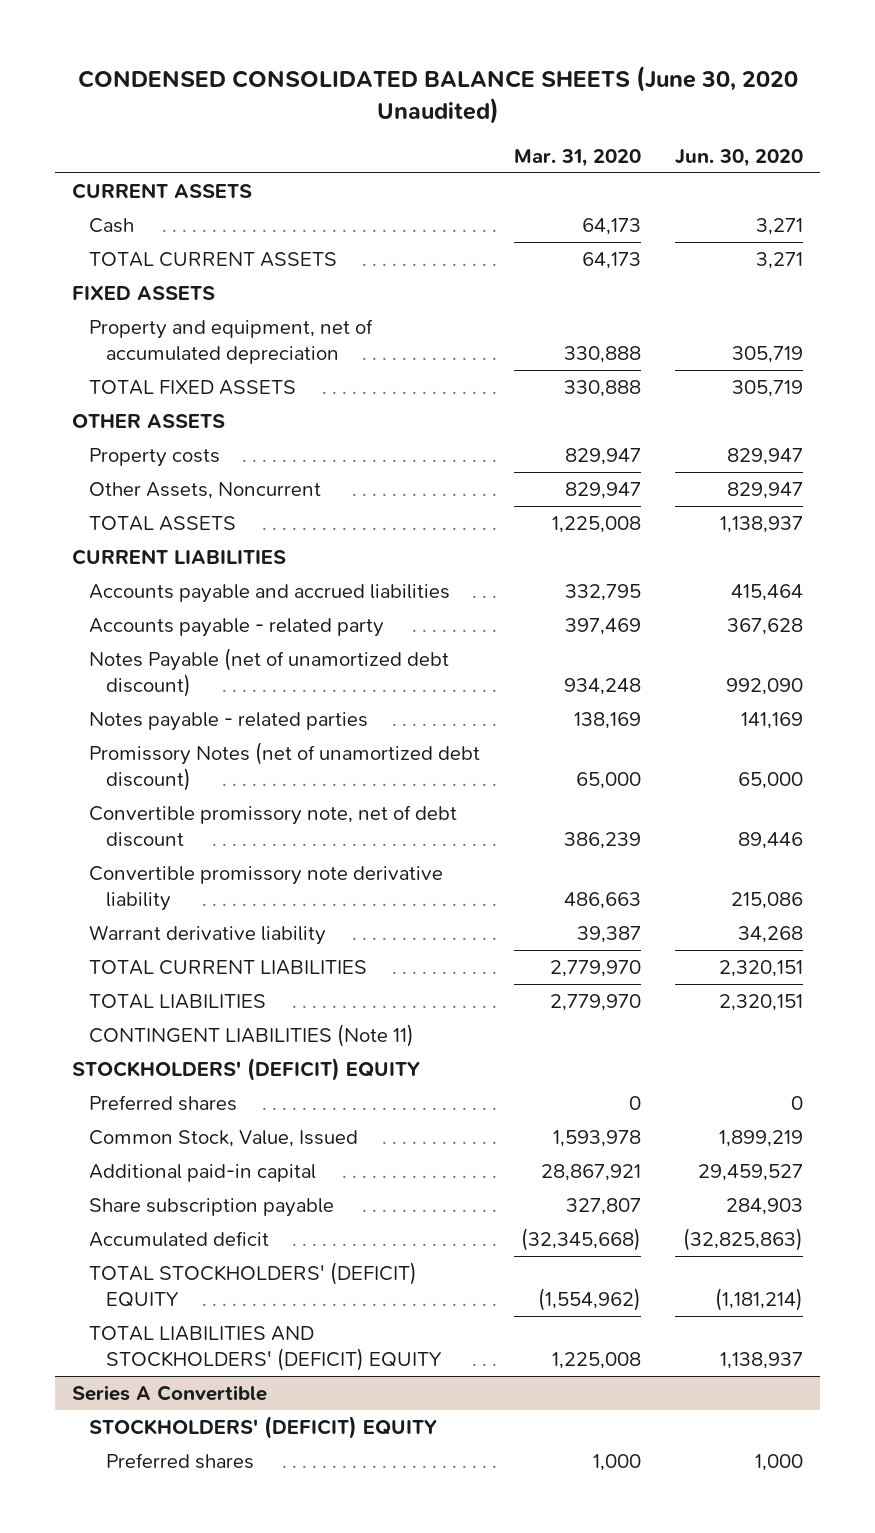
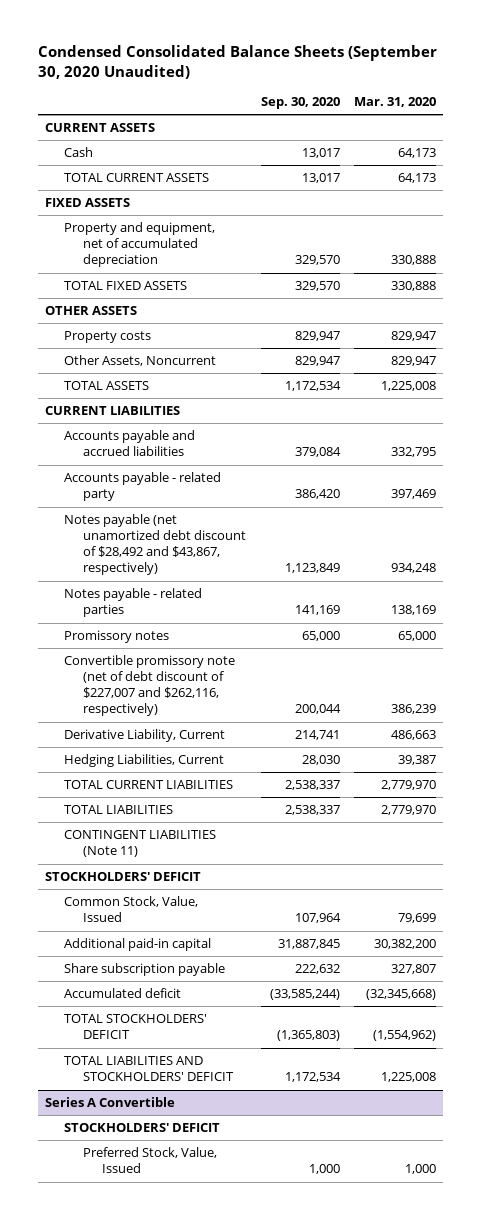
- CONDENSED CONSOLIDATED BALANCE SHEETS (June 30, 2020 Unaudited)
+ Condensed Consolidated Balance Sheets (September 30, 2020 Unaudited)
- | Mar. 31, 2020 | Jun. 30, 2020
+ | Sep. 30, 2020 | Mar. 31, 2020
- Notes Payable (net of unamortized debt discount) | 934,248 | 992,090
+ Notes payable (net unamortized debt discount of $28,492 and $43,867, respectively) | 1,123,849 | 934,248
- Promissory Notes (net of unamortized debt discount) | 65,000 | 65,000
- Convertible promissory note, net of debt discount | 386,239 | 89,446
- Convertible promissory note derivative liability | 486,663 | 215,086
- Warrant derivative liability | 39,387 | 34,268
+ Promissory notes | 65,000 | 65,000
+ Convertible promissory note (net of debt discount of $227,007 and $262,116, respectively) | 200,044 | 386,239
+ Derivative Liability, Current | 214,741 | 486,663
+ Hedging Liabilities, Current | 28,030 | 39,387
- STOCKHOLDERS' (DEFICIT) EQUITY
- Preferred shares | 0 | 0
- Common Stock, Value, Issued | 1,593,978 | 1,899,219
- Additional paid-in capital | 28,867,921 | 29,459,527
+ STOCKHOLDERS' DEFICIT
+ Common Stock, Value, Issued | 107,964 | 79,699
+ Additional paid-in capital | 31,887,845 | 30,382,200
- TOTAL STOCKHOLDERS' (DEFICIT) EQUITY | (1,554,962) | (1,181,214)
- TOTAL LIABILITIES AND STOCKHOLDERS' (DEFICIT) EQUITY | 1,225,008 | 1,138,937
+ TOTAL STOCKHOLDERS' DEFICIT | (1,365,803) | (1,554,962)
+ TOTAL LIABILITIES AND STOCKHOLDERS' DEFICIT | 1,172,534 | 1,225,008
@ Series A Convertible
- STOCKHOLDERS' (DEFICIT) EQUITY
- Preferred shares | 1,000 | 1,000
+ STOCKHOLDERS' DEFICIT
+ Preferred Stock, Value, Issued | 1,000 | 1,000

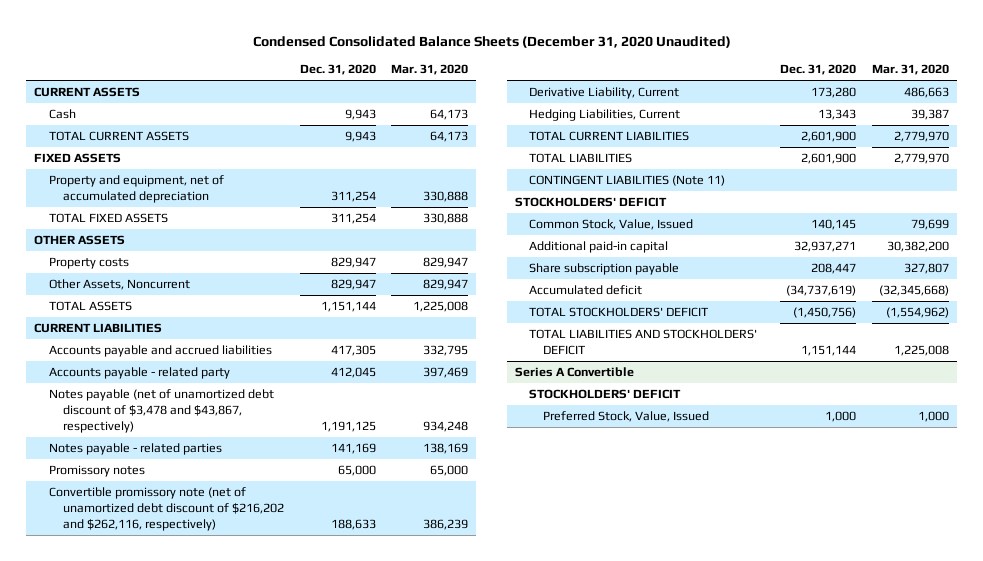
- Condensed Consolidated Balance Sheets (September 30, 2020 Unaudited)
+ Condensed Consolidated Balance Sheets (December 31, 2020 Unaudited)
- | Sep. 30, 2020 | Mar. 31, 2020
+ | Dec. 31, 2020 | Mar. 31, 2020
- Notes payable (net unamortized debt discount of $28,492 and $43,867, respectively) | 1,123,849 | 934,248
+ Notes payable (net of unamortized debt discount of $3,478 and $43,867, respectively) | 1,191,125 | 934,248
- Convertible promissory note (net of debt discount of $227,007 and $262,116, respectively) | 200,044 | 386,239
+ Convertible promissory note (net of unamortized debt discount of $216,202 and $262,116, respectively) | 188,633 | 386,239

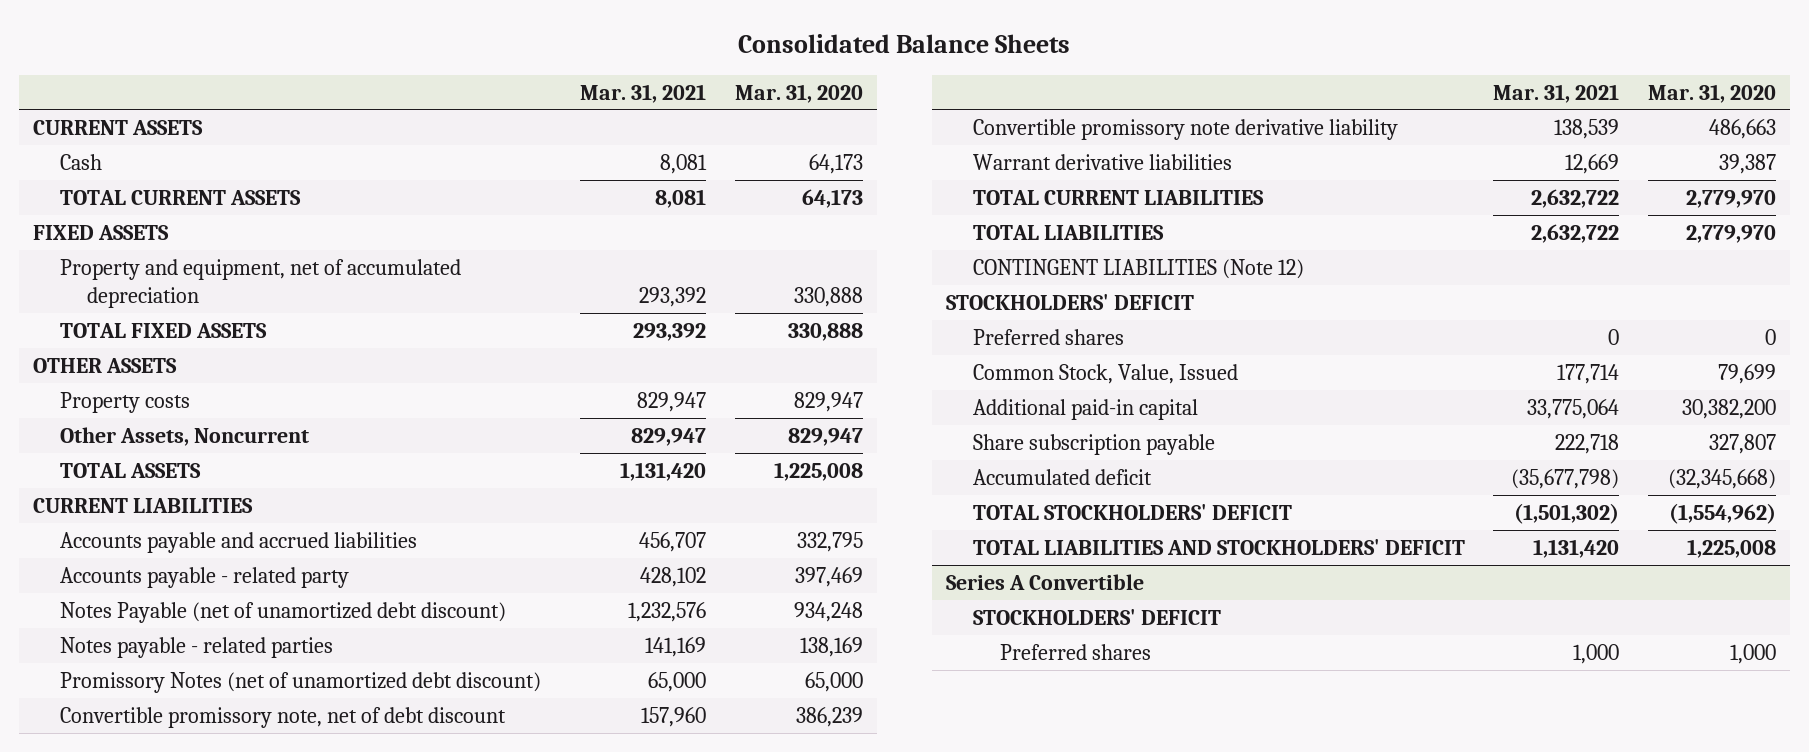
- Condensed Consolidated Balance Sheets (December 31, 2020 Unaudited)
+ Consolidated Balance Sheets
- | Dec. 31, 2020 | Mar. 31, 2020
+ | Mar. 31, 2021 | Mar. 31, 2020
- Notes payable (net of unamortized debt discount of $3,478 and $43,867, respectively) | 1,191,125 | 934,248
+ Notes Payable (net of unamortized debt discount) | 1,232,576 | 934,248
- Promissory notes | 65,000 | 65,000
- Convertible promissory note (net of unamortized debt discount of $216,202 and $262,116, respectively) | 188,633 | 386,239
- Derivative Liability, Current | 173,280 | 486,663
- Hedging Liabilities, Current | 13,343 | 39,387
+ Promissory Notes (net of unamortized debt discount) | 65,000 | 65,000
+ Convertible promissory note, net of debt discount | 157,960 | 386,239
+ Convertible promissory note derivative liability | 138,539 | 486,663
+ Warrant derivative liabilities | 12,669 | 39,387
- CONTINGENT LIABILITIES (Note 11)
+ CONTINGENT LIABILITIES (Note 12)
+ Preferred shares | 0 | 0
@ Series A Convertible
- Preferred Stock, Value, Issued | 1,000 | 1,000
+ Preferred shares | 1,000 | 1,000

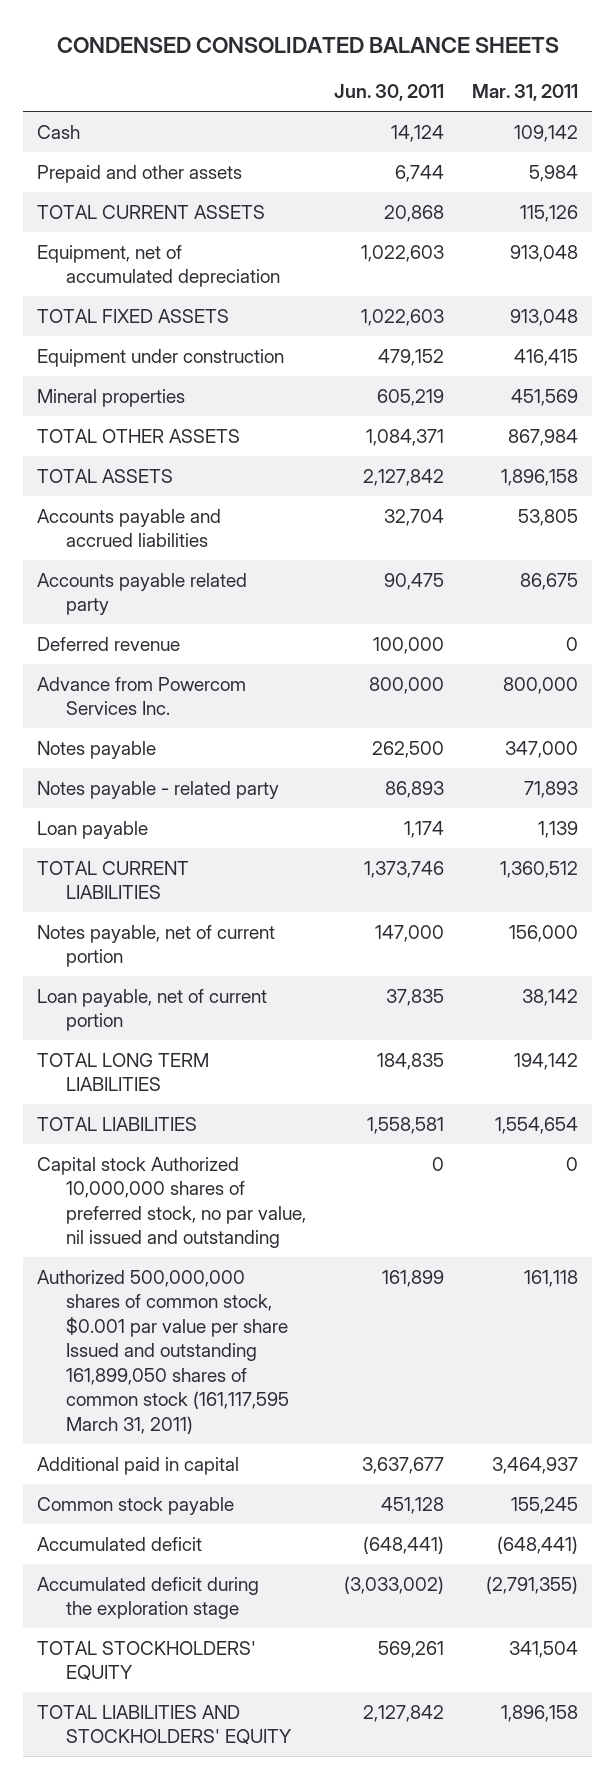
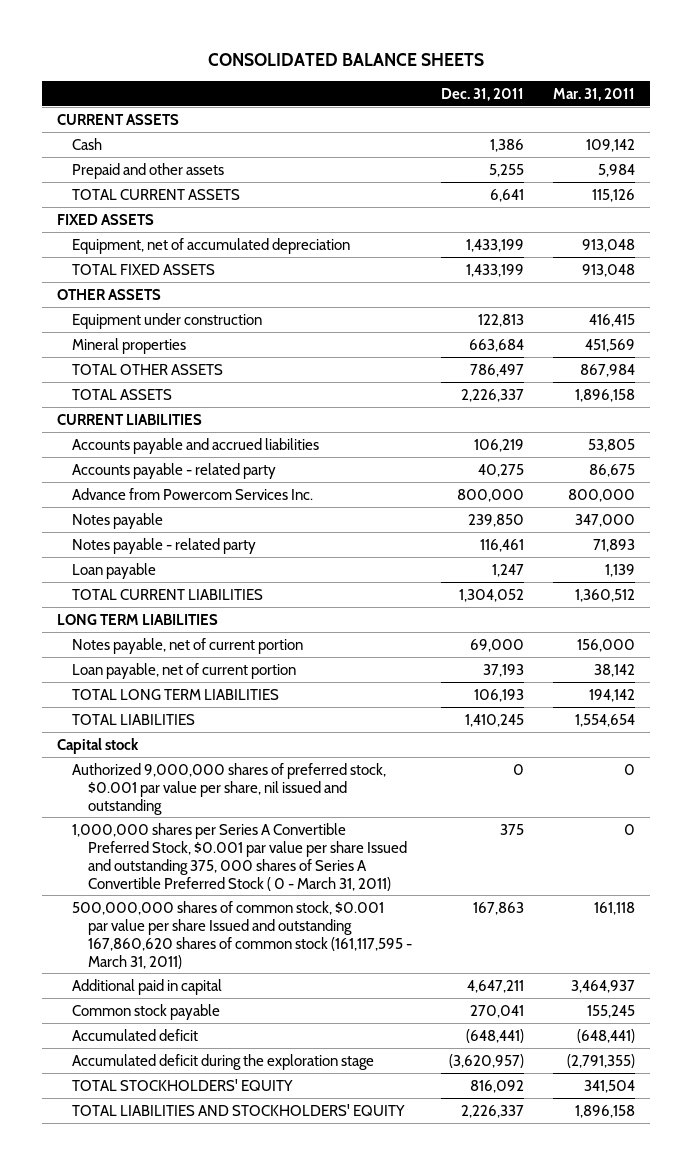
- CONDENSED CONSOLIDATED BALANCE SHEETS
+ CONSOLIDATED BALANCE SHEETS
- | Jun. 30, 2011 | Mar. 31, 2011
+ | Dec. 31, 2011 | Mar. 31, 2011
+ CURRENT ASSETS
+ FIXED ASSETS
+ OTHER ASSETS
+ CURRENT LIABILITIES
- Accounts payable related party | 90,475 | 86,675
- Deferred revenue | 100,000 | 0
+ Accounts payable - related party | 40,275 | 86,675
+ LONG TERM LIABILITIES
- Capital stock Authorized 10,000,000 shares of preferred stock, no par value, nil issued and outstanding | 0 | 0
- Authorized 500,000,000 shares of common stock, $0.001 par value per share Issued and outstanding 161,899,050 shares of common stock (161,117,595 March 31, 2011) | 161,899 | 161,118
+ Capital stock
+ Authorized 9,000,000 shares of preferred stock, $0.001 par value per share, nil issued and outstanding | 0 | 0
+ 1,000,000 shares per Series A Convertible Preferred Stock, $0.001 par value per share Issued and outstanding 375, 000 shares of Series A Convertible Preferred Stock ( 0 - March 31, 2011) | 375 | 0
+ 500,000,000 shares of common stock, $0.001 par value per share Issued and outstanding 167,860,620 shares of common stock (161,117,595 - March 31, 2011) | 167,863 | 161,118

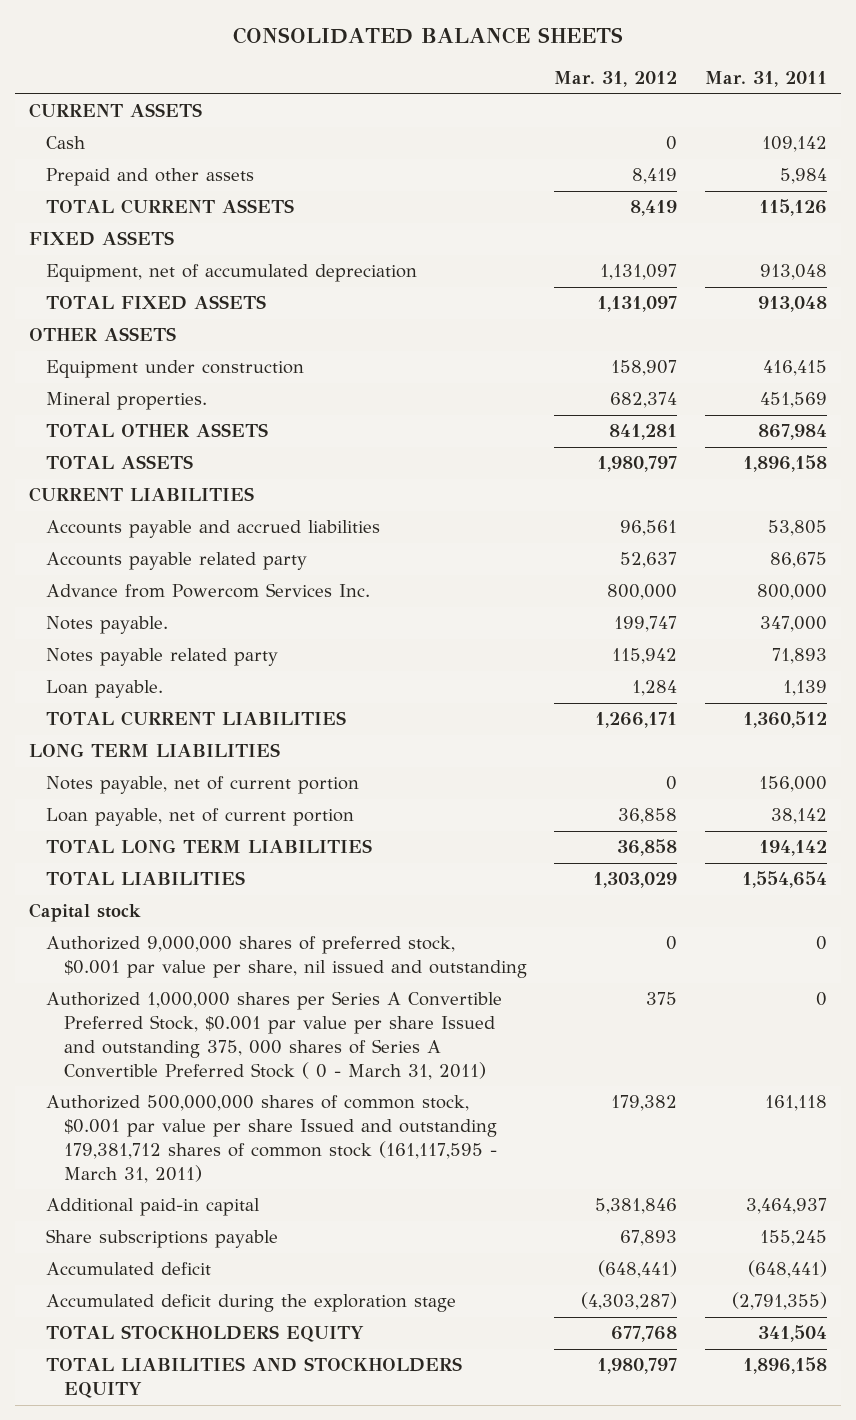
- | Dec. 31, 2011 | Mar. 31, 2011
+ | Mar. 31, 2012 | Mar. 31, 2011
- Mineral properties | 663,684 | 451,569
+ Mineral properties. | 682,374 | 451,569
- Accounts payable - related party | 40,275 | 86,675
+ Accounts payable related party | 52,637 | 86,675
- Notes payable | 239,850 | 347,000
- Notes payable - related party | 116,461 | 71,893
- Loan payable | 1,247 | 1,139
+ Notes payable. | 199,747 | 347,000
+ Notes payable related party | 115,942 | 71,893
+ Loan payable. | 1,284 | 1,139
- 1,000,000 shares per Series A Convertible Preferred Stock, $0.001 par value per share Issued and outstanding 375, 000 shares of Series A Convertible Preferred Stock ( 0 - March 31, 2011) | 375 | 0
- 500,000,000 shares of common stock, $0.001 par value per share Issued and outstanding 167,860,620 shares of common stock (161,117,595 - March 31, 2011) | 167,863 | 161,118
- Additional paid in capital | 4,647,211 | 3,464,937
- Common stock payable | 270,041 | 155,245
+ Authorized 1,000,000 shares per Series A Convertible Preferred Stock, $0.001 par value per share Issued and outstanding 375, 000 shares of Series A Convertible Preferred Stock ( 0 - March 31, 2011) | 375 | 0
+ Authorized 500,000,000 shares of common stock, $0.001 par value per share Issued and outstanding 179,381,712 shares of common stock (161,117,595 - March 31, 2011) | 179,382 | 161,118
+ Additional paid-in capital | 5,381,846 | 3,464,937
+ Share subscriptions payable | 67,893 | 155,245
- TOTAL STOCKHOLDERS' EQUITY | 816,092 | 341,504
- TOTAL LIABILITIES AND STOCKHOLDERS' EQUITY | 2,226,337 | 1,896,158
+ TOTAL STOCKHOLDERS EQUITY | 677,768 | 341,504
+ TOTAL LIABILITIES AND STOCKHOLDERS EQUITY | 1,980,797 | 1,896,158

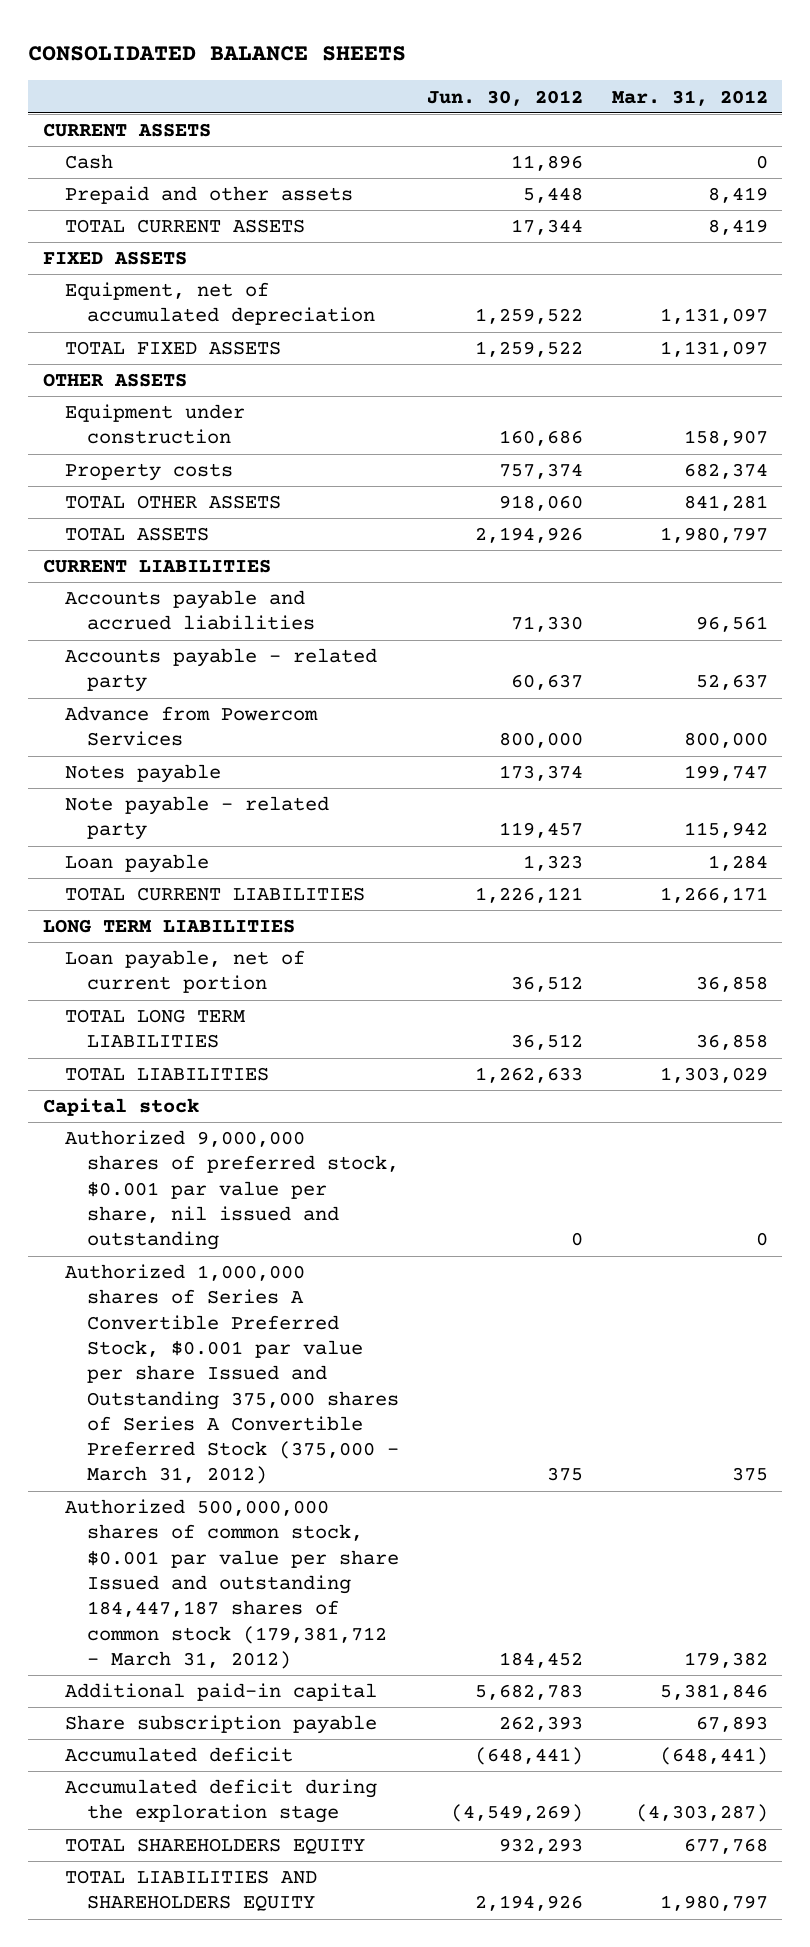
- | Mar. 31, 2012 | Mar. 31, 2011
+ | Jun. 30, 2012 | Mar. 31, 2012
- Mineral properties. | 682,374 | 451,569
+ Property costs | 757,374 | 682,374
- Accounts payable related party | 52,637 | 86,675
- Advance from Powercom Services Inc. | 800,000 | 800,000
- Notes payable. | 199,747 | 347,000
- Notes payable related party | 115,942 | 71,893
- Loan payable. | 1,284 | 1,139
+ Accounts payable - related party | 60,637 | 52,637
+ Advance from Powercom Services | 800,000 | 800,000
+ Notes payable | 173,374 | 199,747
+ Note payable - related party | 119,457 | 115,942
+ Loan payable | 1,323 | 1,284
- Notes payable, net of current portion | 0 | 156,000
- Authorized 1,000,000 shares per Series A Convertible Preferred Stock, $0.001 par value per share Issued and outstanding 375, 000 shares of Series A Convertible Preferred Stock ( 0 - March 31, 2011) | 375 | 0
- Authorized 500,000,000 shares of common stock, $0.001 par value per share Issued and outstanding 179,381,712 shares of common stock (161,117,595 - March 31, 2011) | 179,382 | 161,118
+ Authorized 1,000,000 shares of Series A Convertible Preferred Stock, $0.001 par value per share Issued and Outstanding 375,000 shares of Series A Convertible Preferred Stock (375,000 - March 31, 2012) | 375 | 375
+ Authorized 500,000,000 shares of common stock, $0.001 par value per share Issued and outstanding 184,447,187 shares of common stock (179,381,712 - March 31, 2012) | 184,452 | 179,382
- Share subscriptions payable | 67,893 | 155,245
+ Share subscription payable | 262,393 | 67,893
- TOTAL STOCKHOLDERS EQUITY | 677,768 | 341,504
- TOTAL LIABILITIES AND STOCKHOLDERS EQUITY | 1,980,797 | 1,896,158
+ TOTAL SHAREHOLDERS EQUITY | 932,293 | 677,768
+ TOTAL LIABILITIES AND SHAREHOLDERS EQUITY | 2,194,926 | 1,980,797

